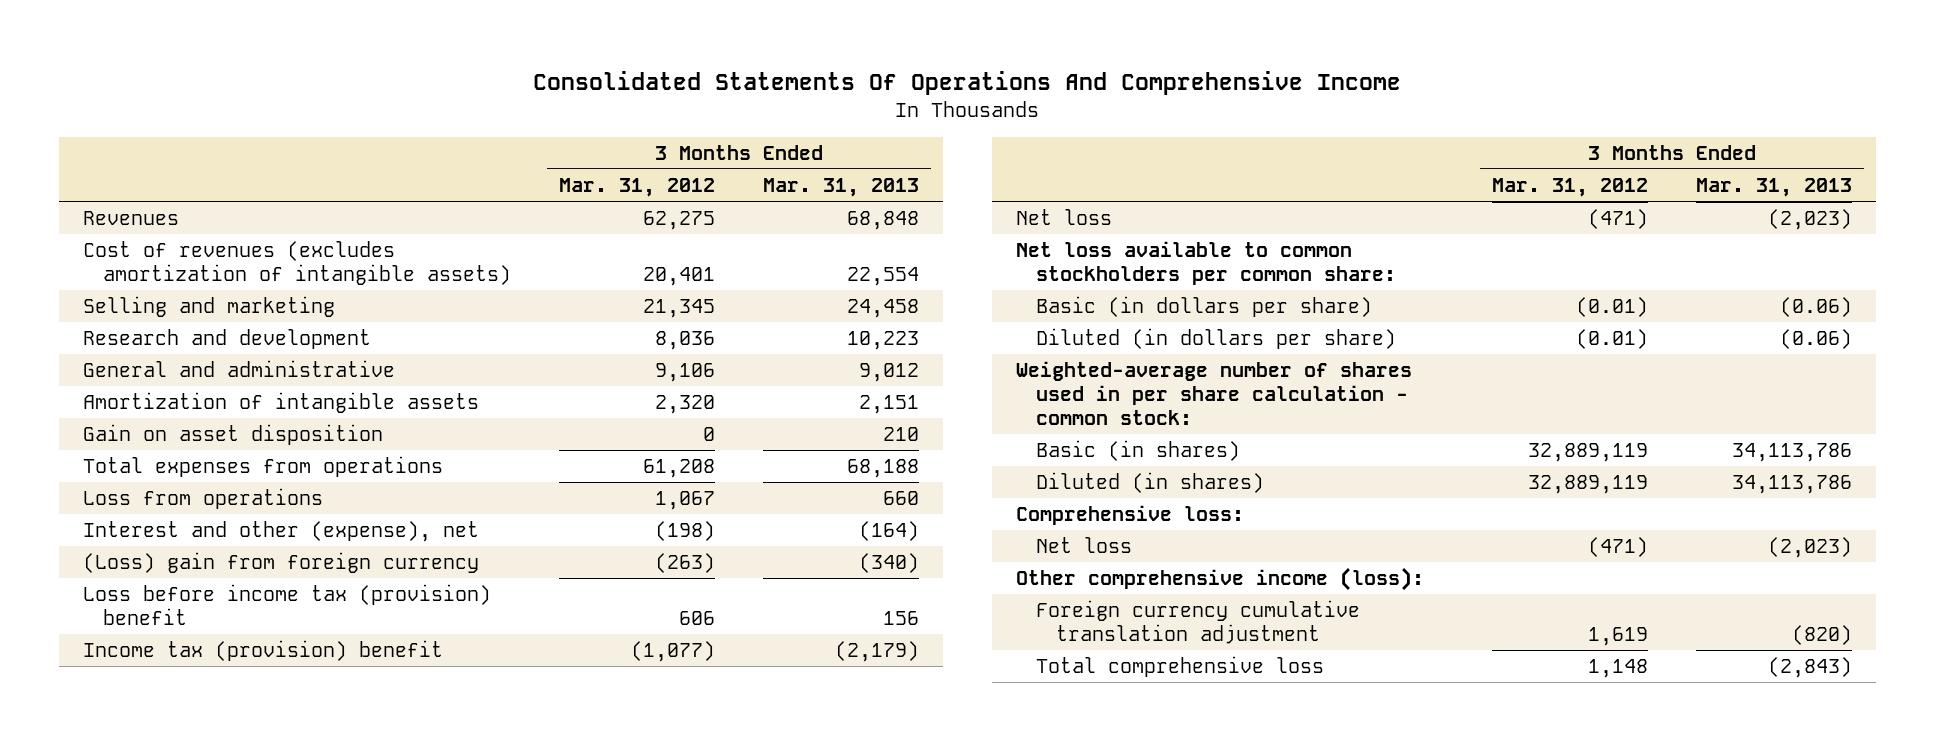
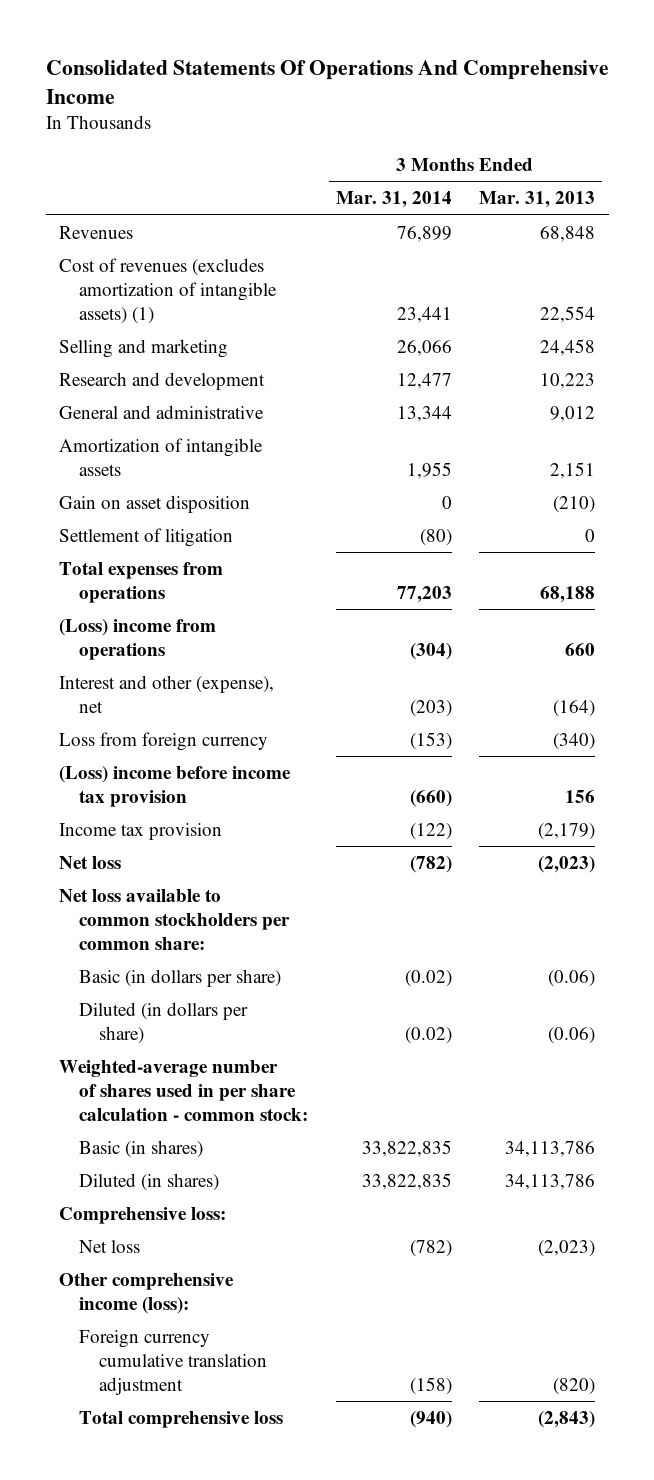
- | 3 Months Ended Mar. 31, 2012 | 3 Months Ended Mar. 31, 2013
+ | 3 Months Ended Mar. 31, 2014 | 3 Months Ended Mar. 31, 2013
- Cost of revenues (excludes amortization of intangible assets) | 20,401 | 22,554
+ Cost of revenues (excludes amortization of intangible assets) (1) | 23,441 | 22,554
- Gain on asset disposition | 0 | 210
+ Gain on asset disposition | 0 | (210)
+ Settlement of litigation | (80) | 0
- Loss from operations | 1,067 | 660
+ (Loss) income from operations | (304) | 660
- (Loss) gain from foreign currency | (263) | (340)
- Loss before income tax (provision) benefit | 606 | 156
- Income tax (provision) benefit | (1,077) | (2,179)
+ Loss from foreign currency | (153) | (340)
+ (Loss) income before income tax provision | (660) | 156
+ Income tax provision | (122) | (2,179)

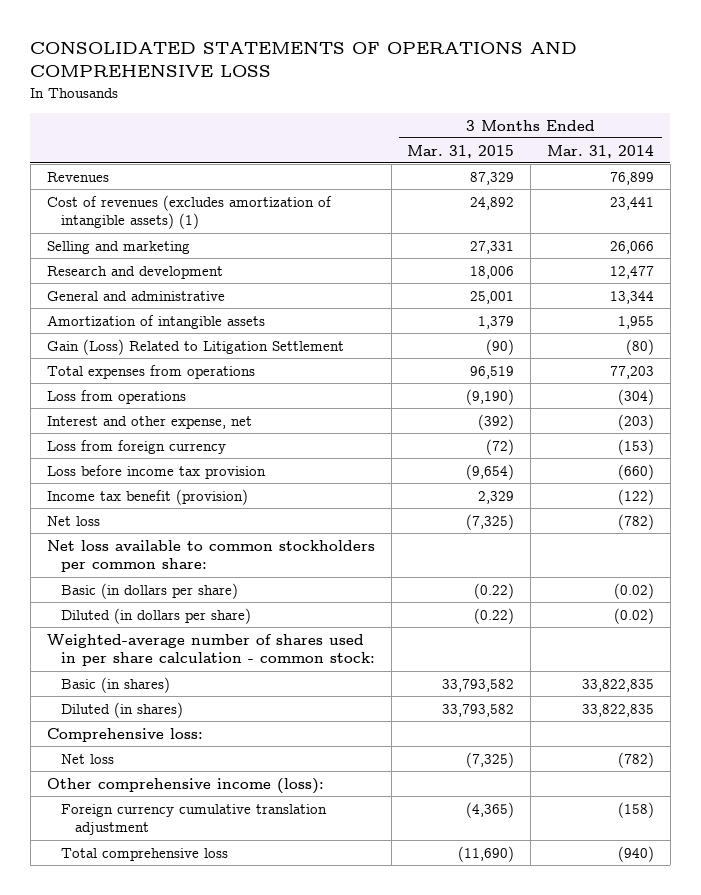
- Consolidated Statements Of Operations And Comprehensive Income
+ CONSOLIDATED STATEMENTS OF OPERATIONS AND COMPREHENSIVE LOSS
- | 3 Months Ended Mar. 31, 2014 | 3 Months Ended Mar. 31, 2013
+ | 3 Months Ended Mar. 31, 2015 | 3 Months Ended Mar. 31, 2014
- Gain on asset disposition | 0 | (210)
- Settlement of litigation | (80) | 0
+ Gain (Loss) Related to Litigation Settlement | (90) | (80)
- (Loss) income from operations | (304) | 660
- Interest and other (expense), net | (203) | (164)
+ Loss from operations | (9,190) | (304)
+ Interest and other expense, net | (392) | (203)
- (Loss) income before income tax provision | (660) | 156
- Income tax provision | (122) | (2,179)
+ Loss before income tax provision | (9,654) | (660)
+ Income tax benefit (provision) | 2,329 | (122)

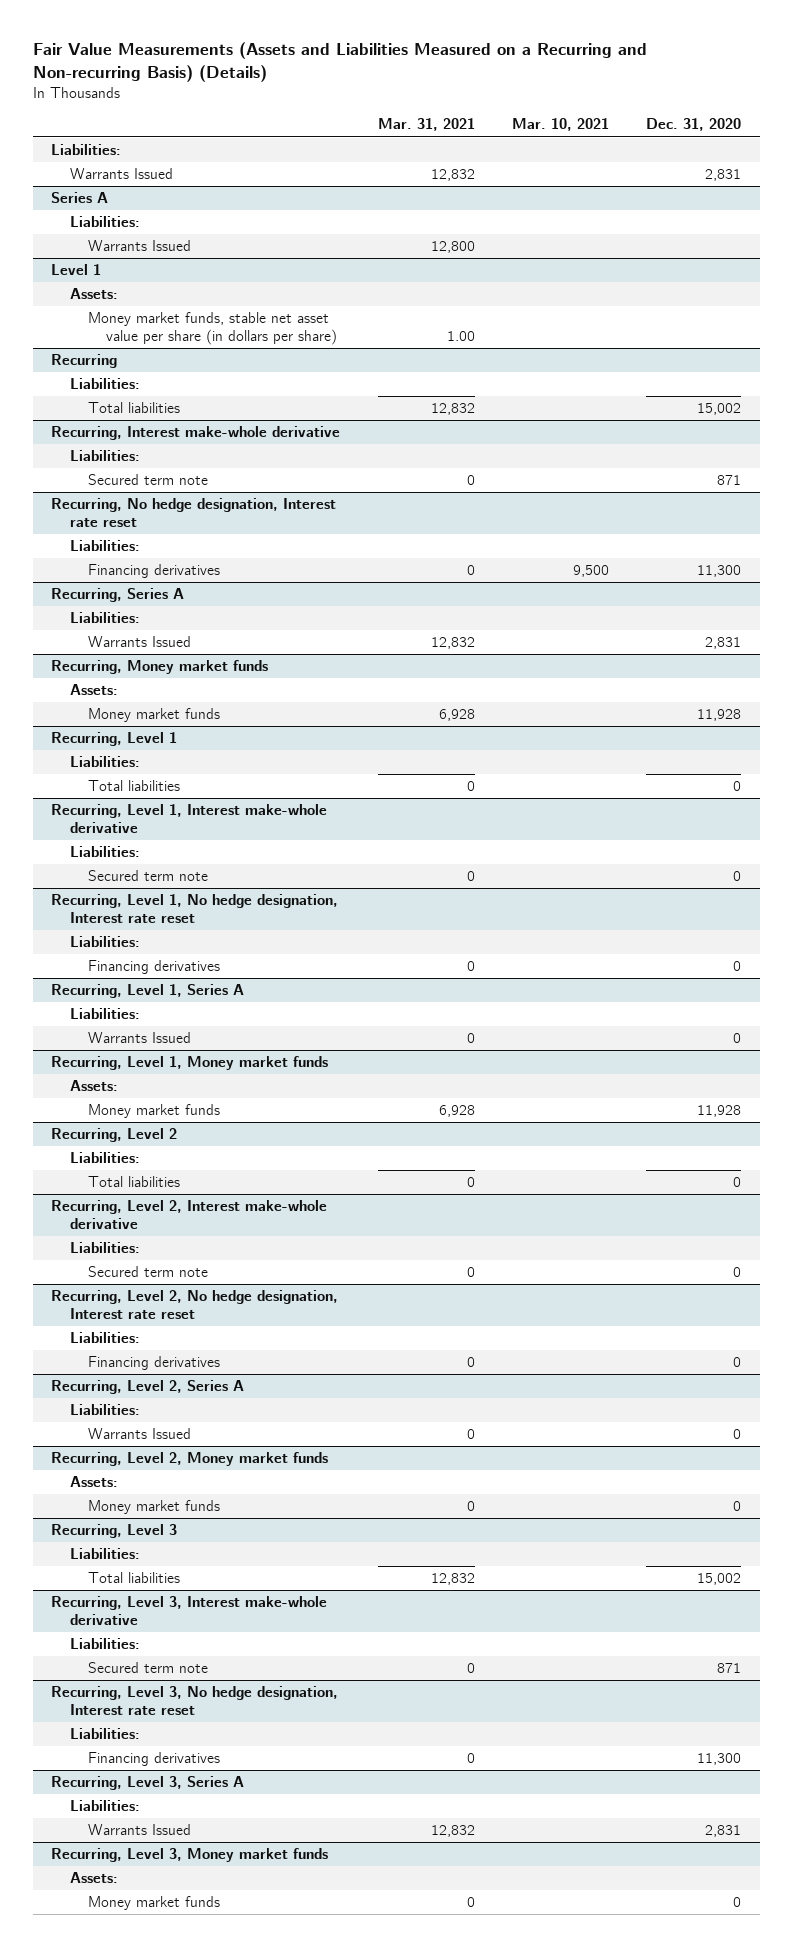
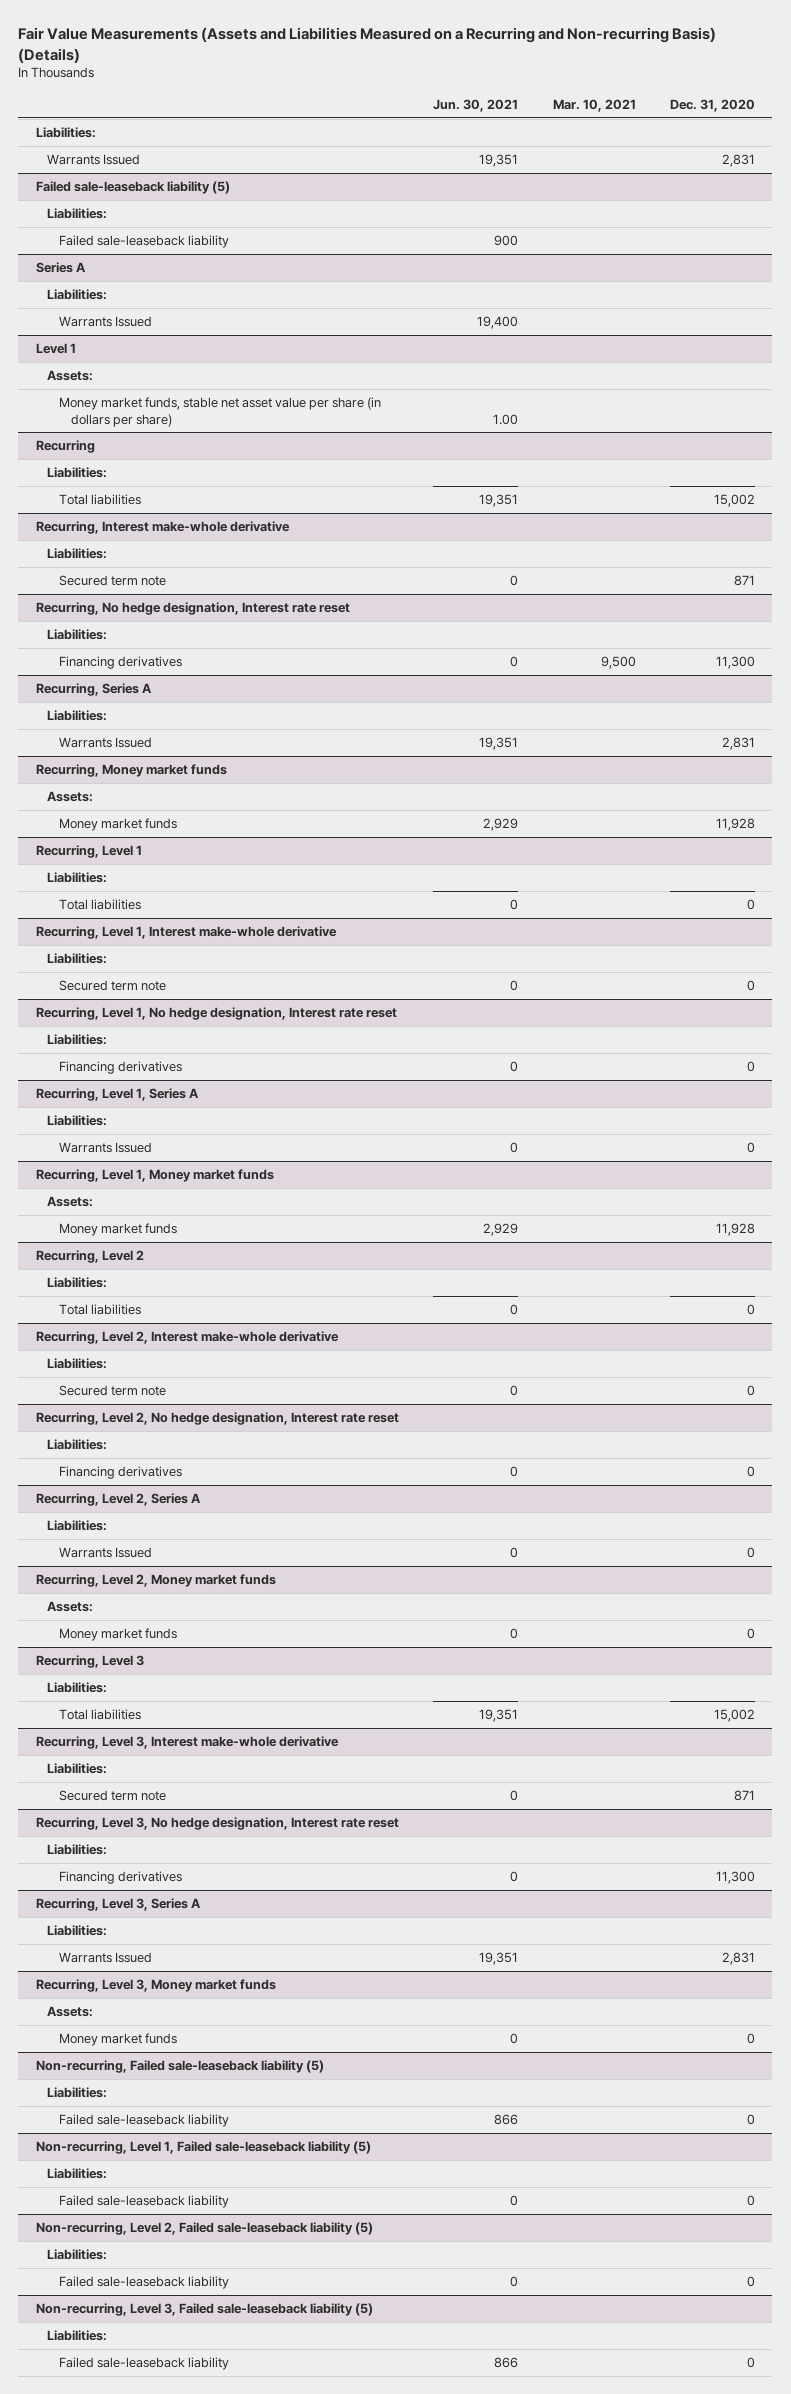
- | Mar. 31, 2021 | Mar. 10, 2021 | Dec. 31, 2020
+ | Jun. 30, 2021 | Mar. 10, 2021 | Dec. 31, 2020
+ Failed sale-leaseback liability (5)
+ Liabilities:
+ Failed sale-leaseback liability | 900 | |
+ Non-recurring, Failed sale-leaseback liability (5)
+ Liabilities:
+ Failed sale-leaseback liability | 866 | | 0
+ Non-recurring, Level 1, Failed sale-leaseback liability (5)
+ Liabilities:
+ Failed sale-leaseback liability | 0 | | 0
+ Non-recurring, Level 2, Failed sale-leaseback liability (5)
+ Liabilities:
+ Failed sale-leaseback liability | 0 | | 0
+ Non-recurring, Level 3, Failed sale-leaseback liability (5)
+ Liabilities:
+ Failed sale-leaseback liability | 866 | | 0

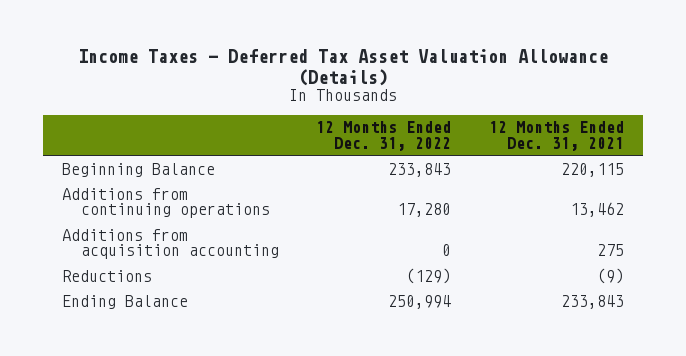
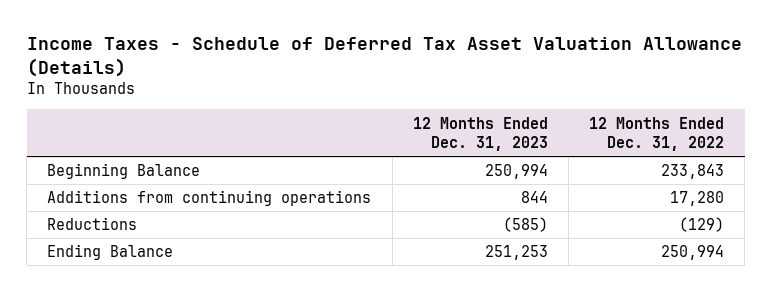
- Income Taxes - Deferred Tax Asset Valuation Allowance (Details)
+ Income Taxes - Schedule of Deferred Tax Asset Valuation Allowance (Details)
- | 12 Months Ended Dec. 31, 2022 | 12 Months Ended Dec. 31, 2021
+ | 12 Months Ended Dec. 31, 2023 | 12 Months Ended Dec. 31, 2022
- Additions from acquisition accounting | 0 | 275

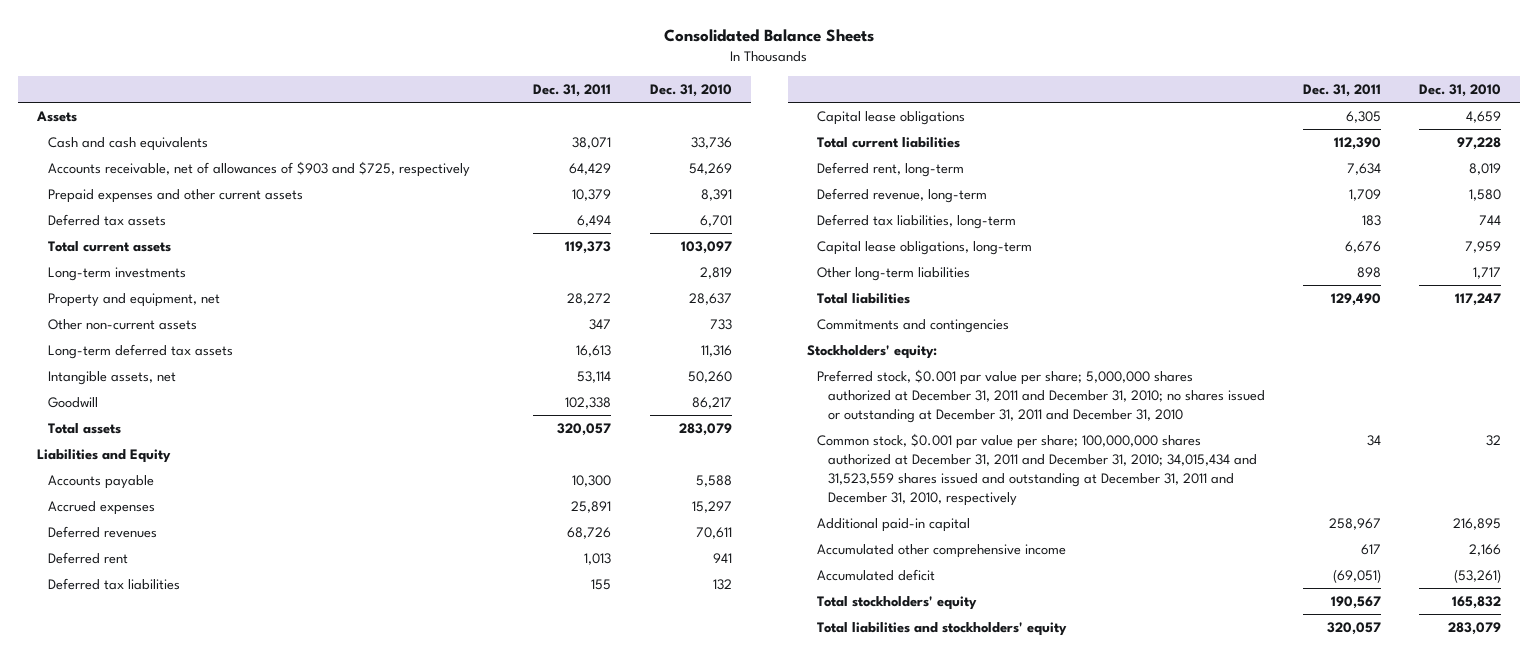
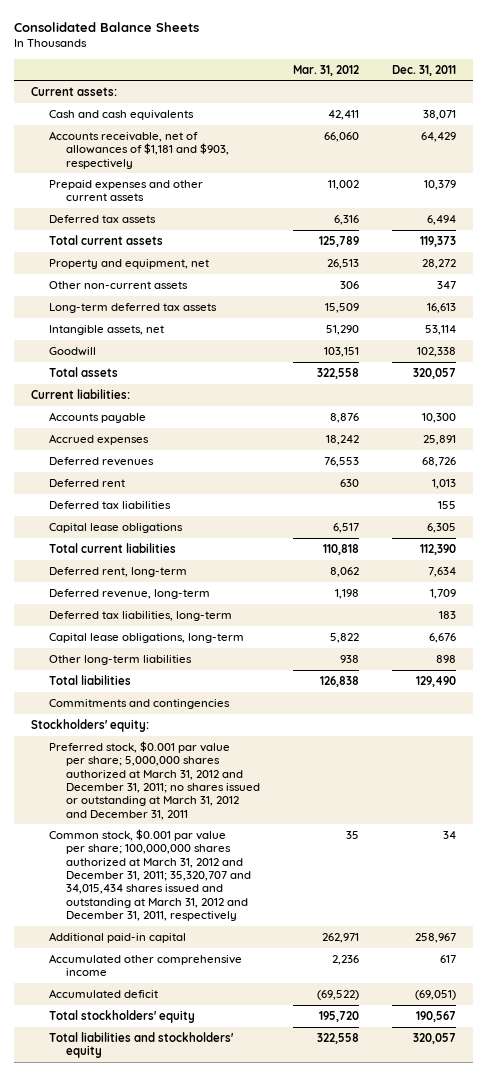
- | Dec. 31, 2011 | Dec. 31, 2010
+ | Mar. 31, 2012 | Dec. 31, 2011
- Assets
+ Current assets:
- Accounts receivable, net of allowances of $903 and $725, respectively | 64,429 | 54,269
+ Accounts receivable, net of allowances of $1,181 and $903, respectively | 66,060 | 64,429
- Long-term investments | | 2,819
- Liabilities and Equity
+ Current liabilities:
- Preferred stock, $0.001 par value per share; 5,000,000 shares authorized at December 31, 2011 and December 31, 2010; no shares issued or outstanding at December 31, 2011 and December 31, 2010
- Common stock, $0.001 par value per share; 100,000,000 shares authorized at December 31, 2011 and December 31, 2010; 34,015,434 and 31,523,559 shares issued and outstanding at December 31, 2011 and December 31, 2010, respectively | 34 | 32
+ Preferred stock, $0.001 par value per share; 5,000,000 shares authorized at March 31, 2012 and December 31, 2011; no shares issued or outstanding at March 31, 2012 and December 31, 2011
+ Common stock, $0.001 par value per share; 100,000,000 shares authorized at March 31, 2012 and December 31, 2011; 35,320,707 and 34,015,434 shares issued and outstanding at March 31, 2012 and December 31, 2011, respectively | 35 | 34

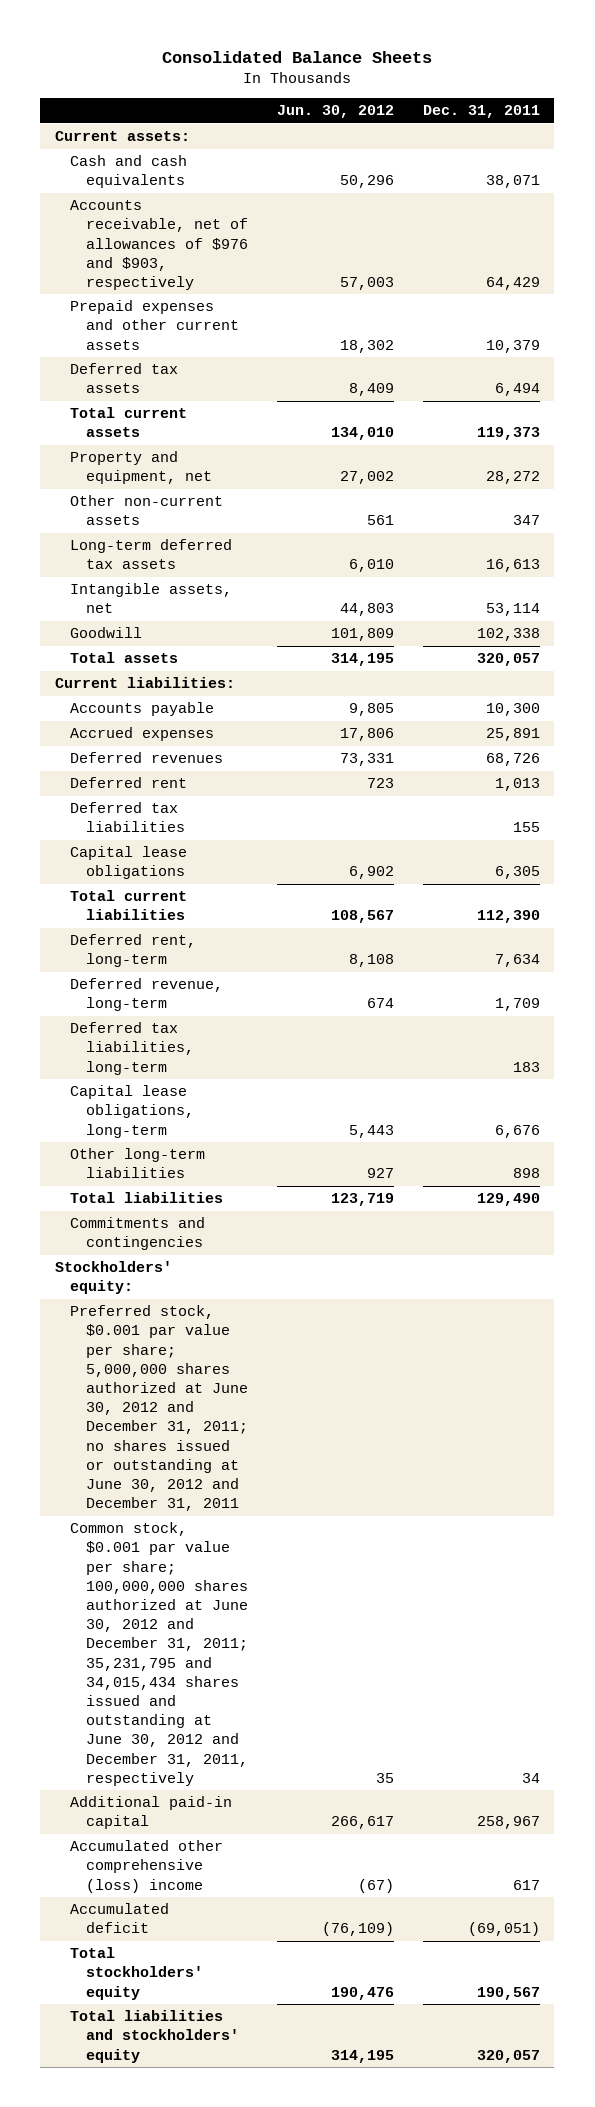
- | Mar. 31, 2012 | Dec. 31, 2011
+ | Jun. 30, 2012 | Dec. 31, 2011
- Accounts receivable, net of allowances of $1,181 and $903, respectively | 66,060 | 64,429
+ Accounts receivable, net of allowances of $976 and $903, respectively | 57,003 | 64,429
- Preferred stock, $0.001 par value per share; 5,000,000 shares authorized at March 31, 2012 and December 31, 2011; no shares issued or outstanding at March 31, 2012 and December 31, 2011
- Common stock, $0.001 par value per share; 100,000,000 shares authorized at March 31, 2012 and December 31, 2011; 35,320,707 and 34,015,434 shares issued and outstanding at March 31, 2012 and December 31, 2011, respectively | 35 | 34
+ Preferred stock, $0.001 par value per share; 5,000,000 shares authorized at June 30, 2012 and December 31, 2011; no shares issued or outstanding at June 30, 2012 and December 31, 2011
+ Common stock, $0.001 par value per share; 100,000,000 shares authorized at June 30, 2012 and December 31, 2011; 35,231,795 and 34,015,434 shares issued and outstanding at June 30, 2012 and December 31, 2011, respectively | 35 | 34
- Accumulated other comprehensive income | 2,236 | 617
+ Accumulated other comprehensive (loss) income | (67) | 617

